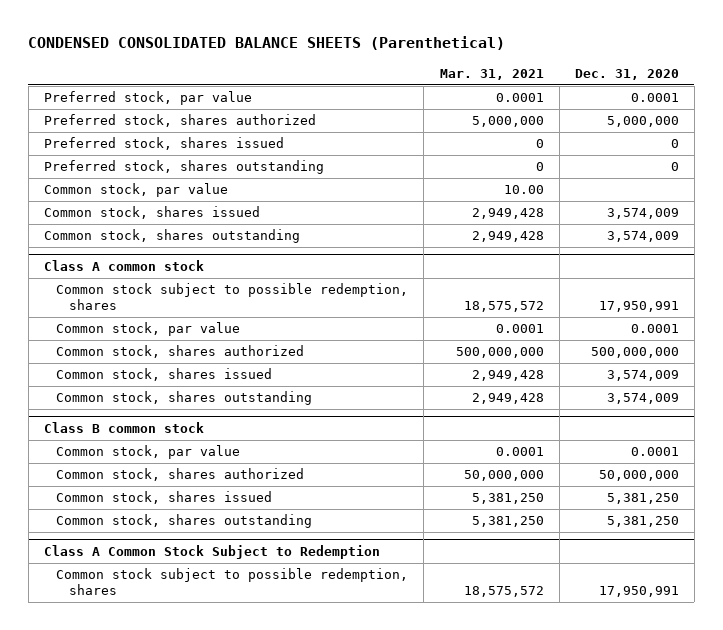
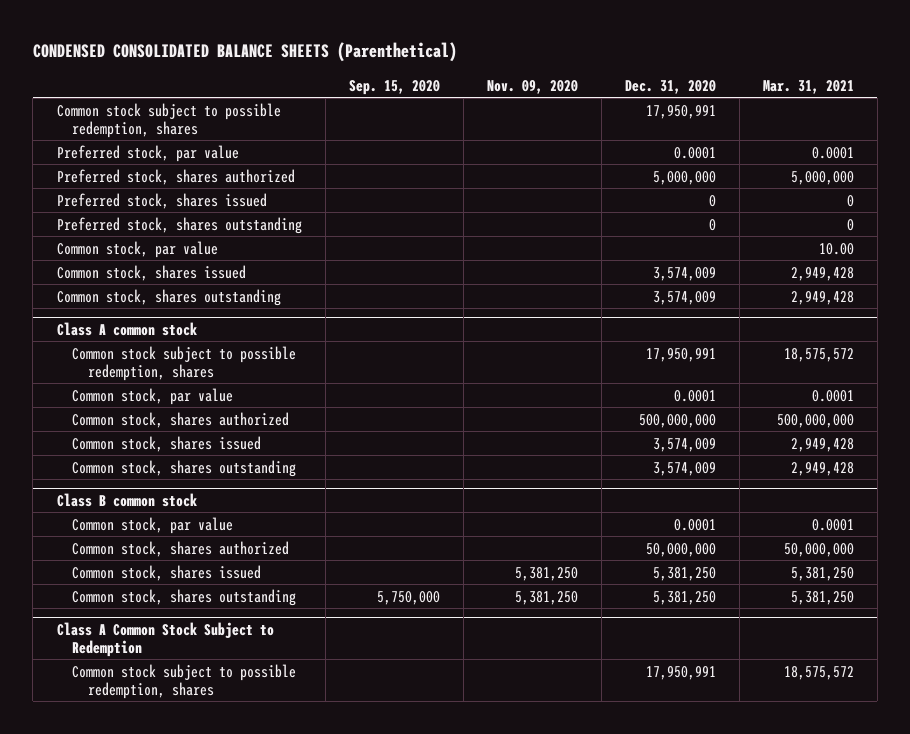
- | Mar. 31, 2021 | Dec. 31, 2020
+ | Sep. 15, 2020 | Nov. 09, 2020 | Dec. 31, 2020 | Mar. 31, 2021
+ Common stock subject to possible redemption, shares | | | 17,950,991 |

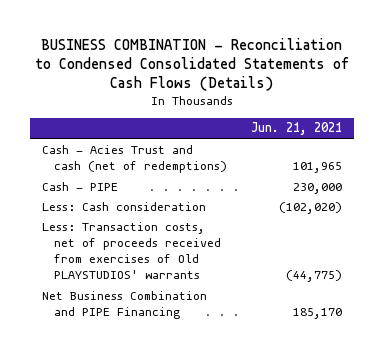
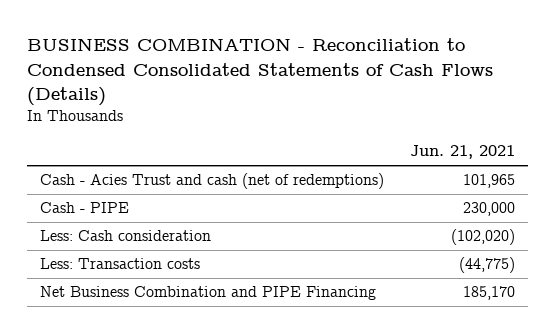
- Less: Transaction costs, net of proceeds received from exercises of Old PLAYSTUDIOS' warrants | (44,775)
+ Less: Transaction costs | (44,775)

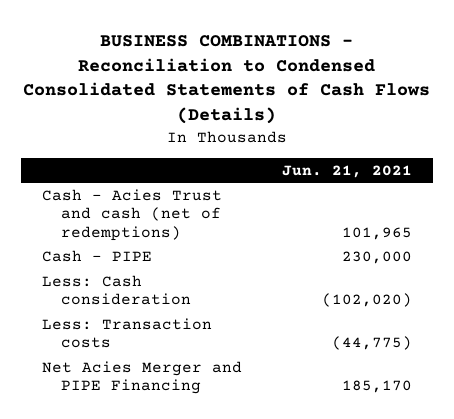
- BUSINESS COMBINATION - Reconciliation to Condensed Consolidated Statements of Cash Flows (Details)
+ BUSINESS COMBINATIONS - Reconciliation to Condensed Consolidated Statements of Cash Flows (Details)
- Net Business Combination and PIPE Financing | 185,170
+ Net Acies Merger and PIPE Financing | 185,170

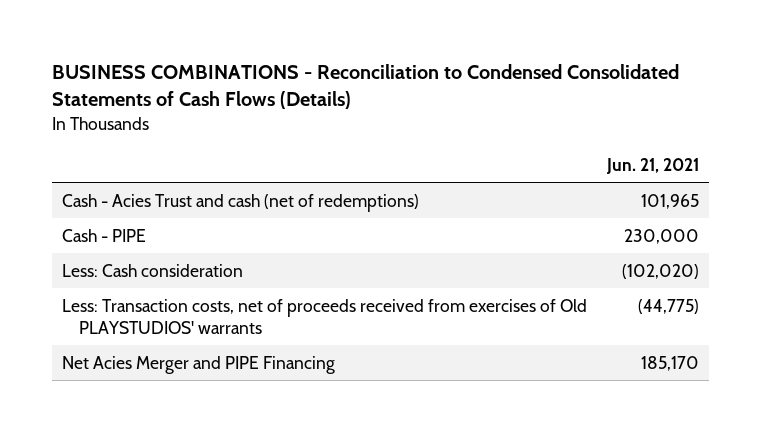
- Less: Transaction costs | (44,775)
+ Less: Transaction costs, net of proceeds received from exercises of Old PLAYSTUDIOS' warrants | (44,775)

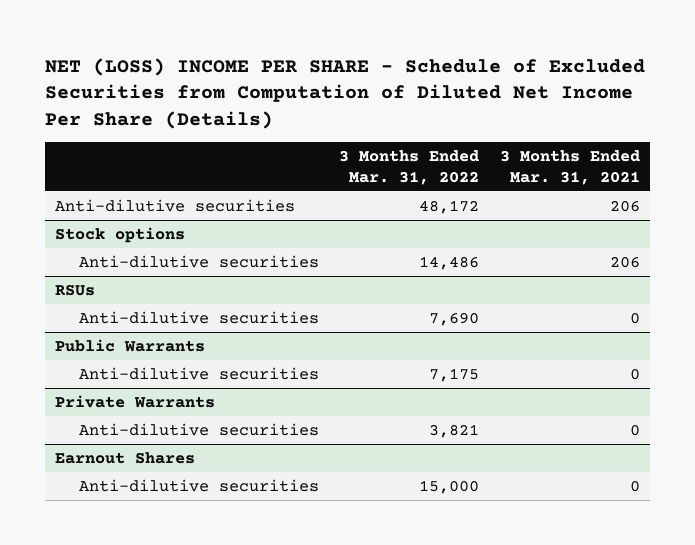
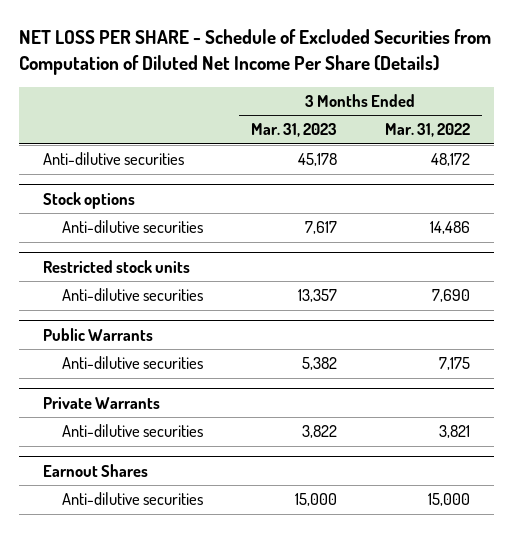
- NET (LOSS) INCOME PER SHARE - Schedule of Excluded Securities from Computation of Diluted Net Income Per Share (Details)
+ NET LOSS PER SHARE - Schedule of Excluded Securities from Computation of Diluted Net Income Per Share (Details)
- | 3 Months Ended Mar. 31, 2022 | 3 Months Ended Mar. 31, 2021
+ | 3 Months Ended Mar. 31, 2023 | 3 Months Ended Mar. 31, 2022
- RSUs
+ Restricted stock units

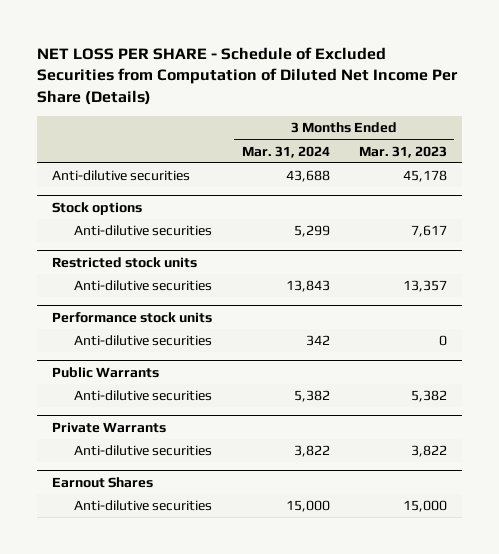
- | 3 Months Ended Mar. 31, 2023 | 3 Months Ended Mar. 31, 2022
+ | 3 Months Ended Mar. 31, 2024 | 3 Months Ended Mar. 31, 2023
+ Performance stock units
+ Anti-dilutive securities | 342 | 0

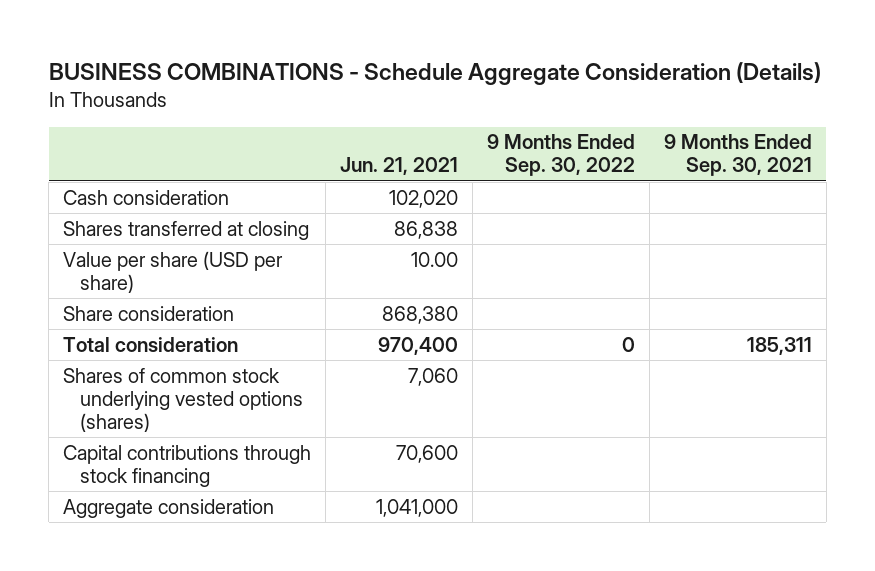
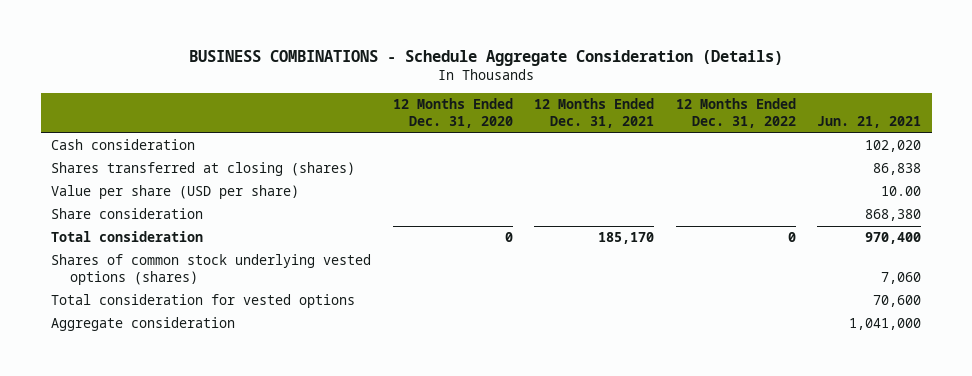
- | Jun. 21, 2021 | 9 Months Ended Sep. 30, 2022 | 9 Months Ended Sep. 30, 2021
+ | 12 Months Ended Dec. 31, 2020 | 12 Months Ended Dec. 31, 2021 | 12 Months Ended Dec. 31, 2022 | Jun. 21, 2021
- Shares transferred at closing | 86,838 | |
+ Shares transferred at closing (shares) | | | | 86,838
- Capital contributions through stock financing | 70,600 | |
+ Total consideration for vested options | | | | 70,600

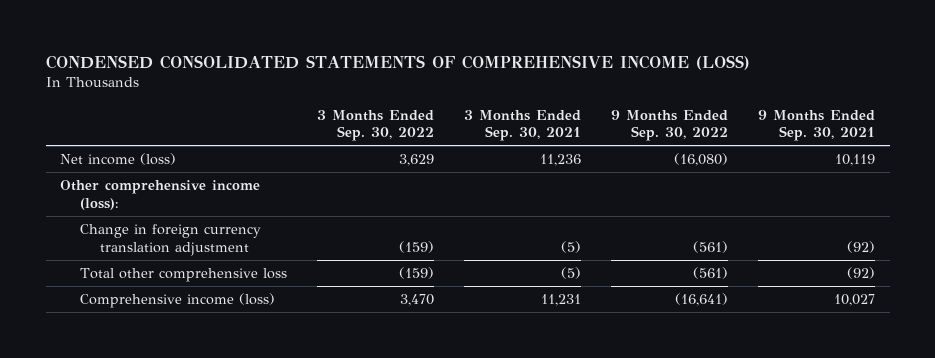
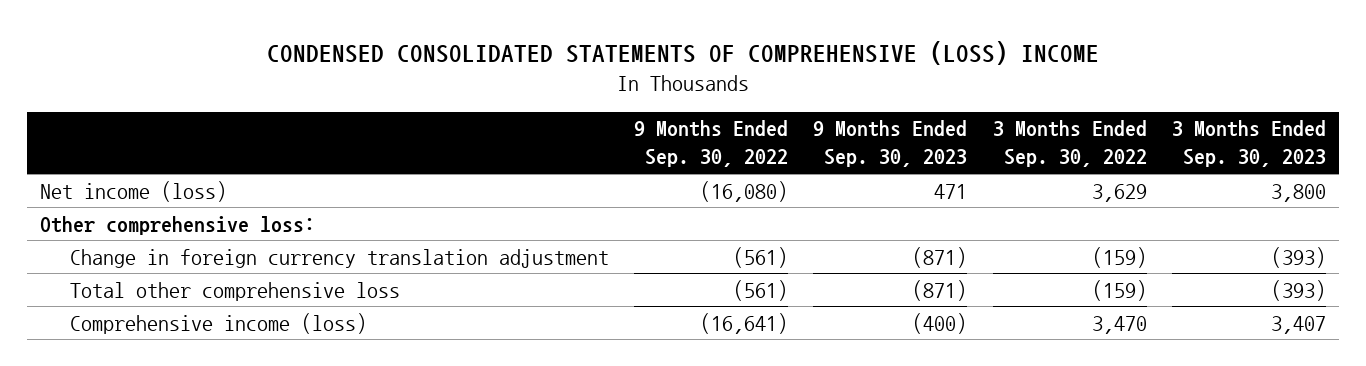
- CONDENSED CONSOLIDATED STATEMENTS OF COMPREHENSIVE INCOME (LOSS)
+ CONDENSED CONSOLIDATED STATEMENTS OF COMPREHENSIVE (LOSS) INCOME
- | 3 Months Ended Sep. 30, 2022 | 3 Months Ended Sep. 30, 2021 | 9 Months Ended Sep. 30, 2022 | 9 Months Ended Sep. 30, 2021
+ | 9 Months Ended Sep. 30, 2022 | 9 Months Ended Sep. 30, 2023 | 3 Months Ended Sep. 30, 2022 | 3 Months Ended Sep. 30, 2023
- Other comprehensive income (loss):
+ Other comprehensive loss:

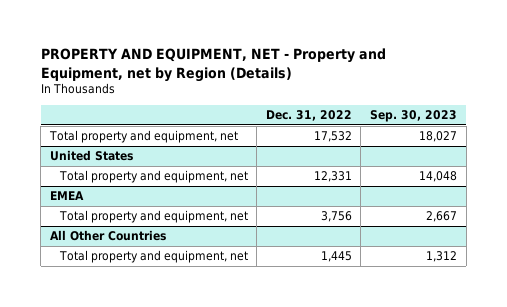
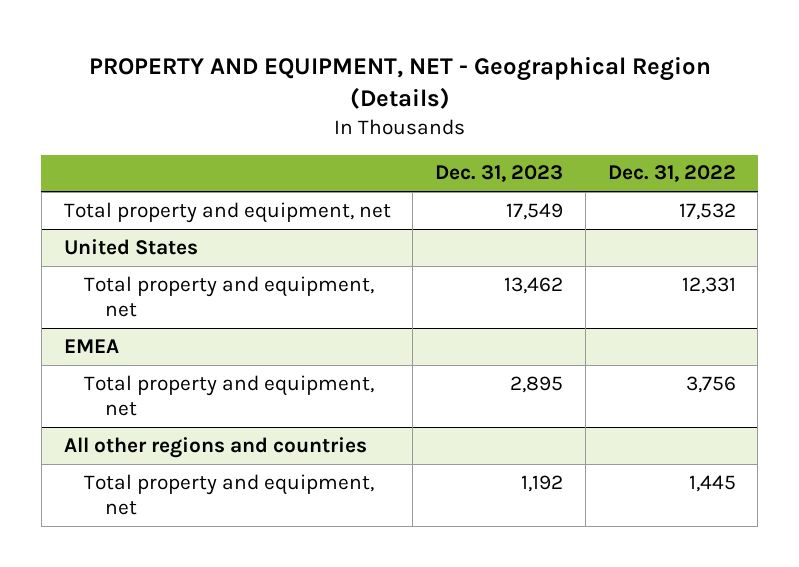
- PROPERTY AND EQUIPMENT, NET - Property and Equipment, net by Region (Details)
+ PROPERTY AND EQUIPMENT, NET - Geographical Region (Details)
- | Dec. 31, 2022 | Sep. 30, 2023
+ | Dec. 31, 2023 | Dec. 31, 2022
- All Other Countries
+ All other regions and countries

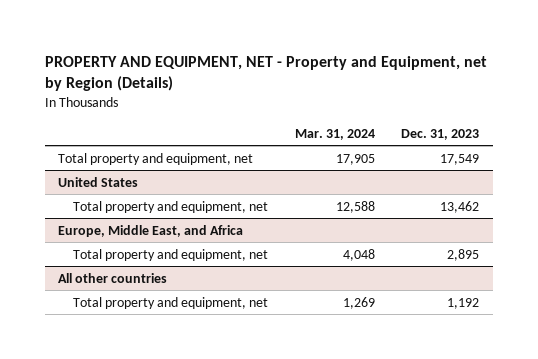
- PROPERTY AND EQUIPMENT, NET - Geographical Region (Details)
+ PROPERTY AND EQUIPMENT, NET - Property and Equipment, net by Region (Details)
- | Dec. 31, 2023 | Dec. 31, 2022
+ | Mar. 31, 2024 | Dec. 31, 2023
- EMEA
+ Europe, Middle East, and Africa
- All other regions and countries
+ All other countries

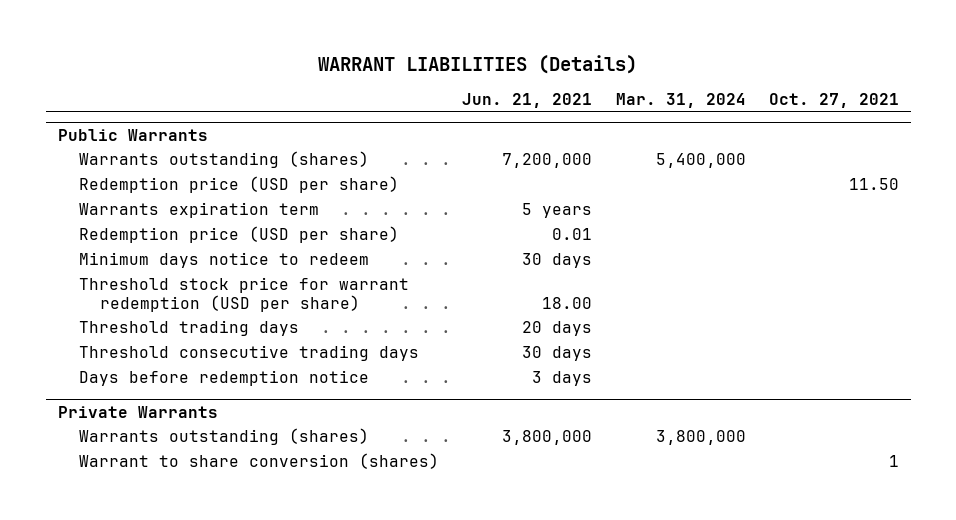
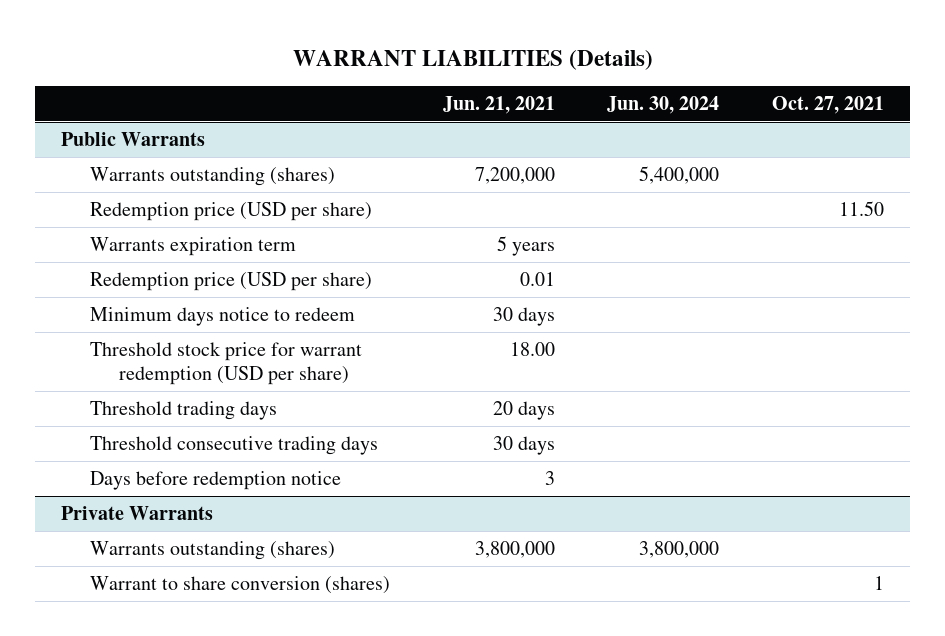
- | Jun. 21, 2021 | Mar. 31, 2024 | Oct. 27, 2021
+ | Jun. 21, 2021 | Jun. 30, 2024 | Oct. 27, 2021
@ Public Warrants
- Days before redemption notice | 3 days | |
+ Days before redemption notice | 3 | |

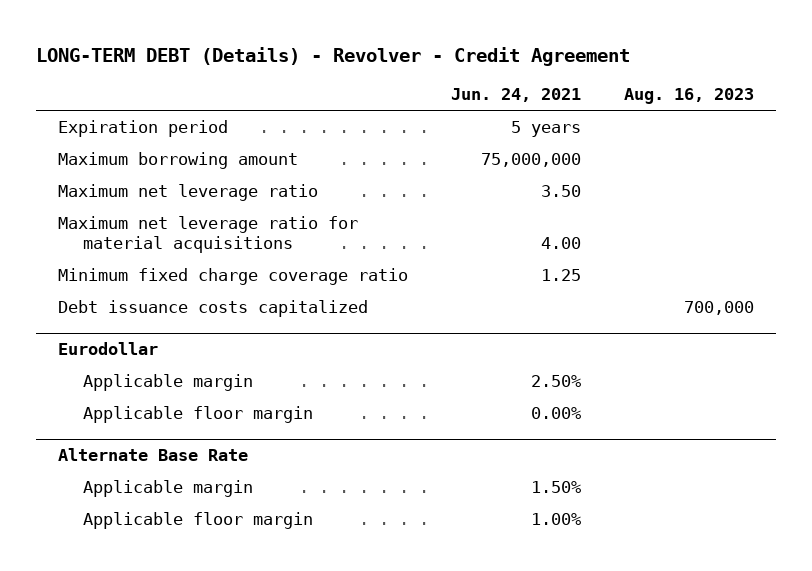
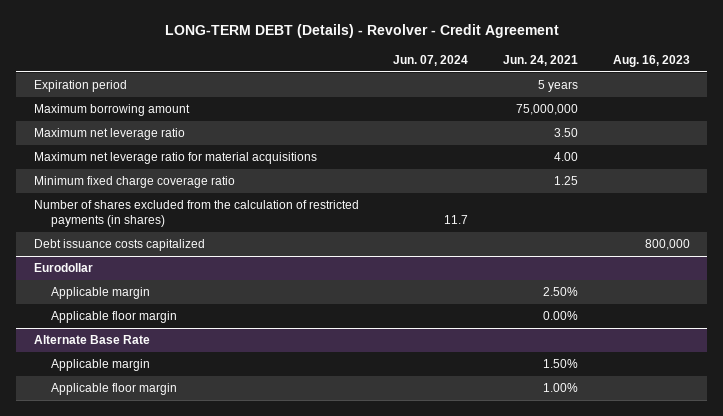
- | Jun. 24, 2021 | Aug. 16, 2023
+ | Jun. 07, 2024 | Jun. 24, 2021 | Aug. 16, 2023
- Debt issuance costs capitalized | | 700,000
+ Number of shares excluded from the calculation of restricted payments (in shares) | 11.7 | |
+ Debt issuance costs capitalized | | | 800,000

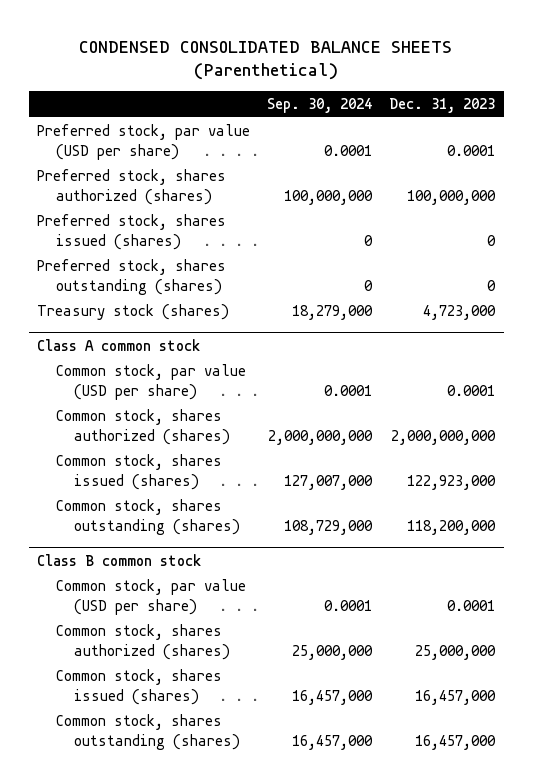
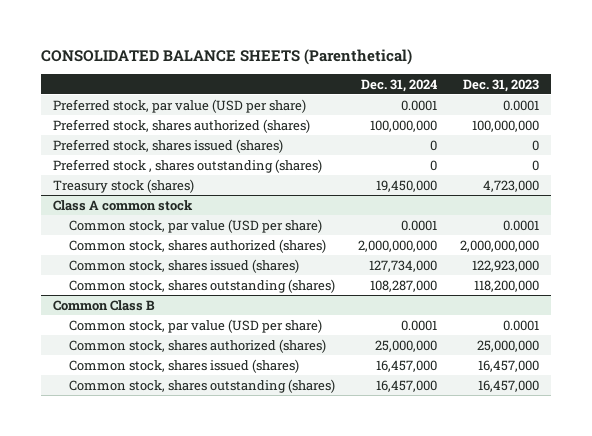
- CONDENSED CONSOLIDATED BALANCE SHEETS (Parenthetical)
+ CONSOLIDATED BALANCE SHEETS (Parenthetical)
- | Sep. 30, 2024 | Dec. 31, 2023
+ | Dec. 31, 2024 | Dec. 31, 2023
- Preferred stock, shares outstanding (shares) | 0 | 0
+ Preferred stock , shares outstanding (shares) | 0 | 0
- Class B common stock
+ Common Class B

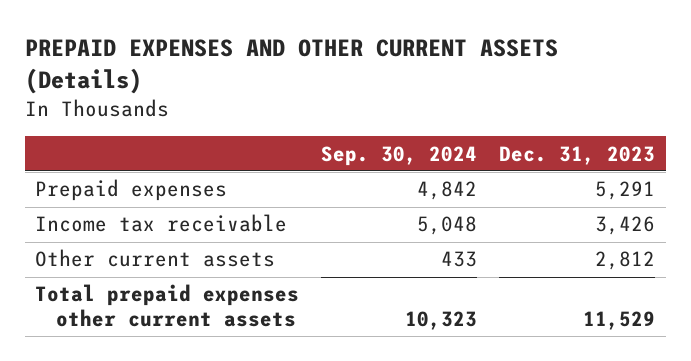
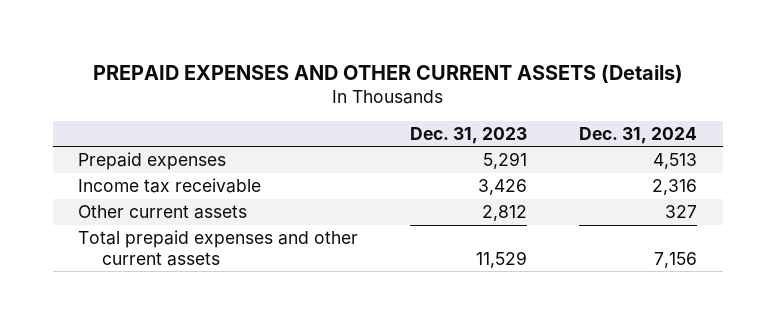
- | Sep. 30, 2024 | Dec. 31, 2023
+ | Dec. 31, 2023 | Dec. 31, 2024
- Total prepaid expenses other current assets | 10,323 | 11,529
+ Total prepaid expenses and other current assets | 11,529 | 7,156

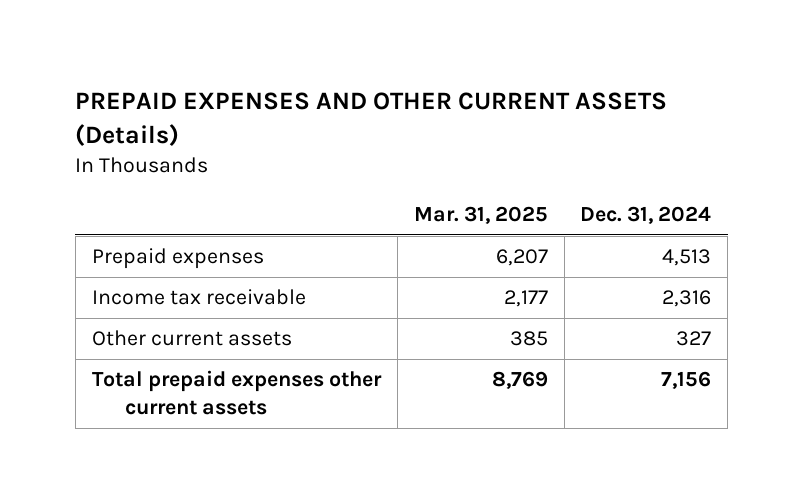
- | Dec. 31, 2023 | Dec. 31, 2024
+ | Mar. 31, 2025 | Dec. 31, 2024
- Total prepaid expenses and other current assets | 11,529 | 7,156
+ Total prepaid expenses other current assets | 8,769 | 7,156

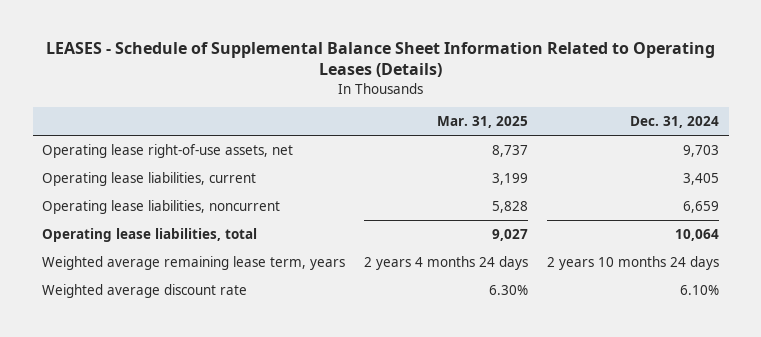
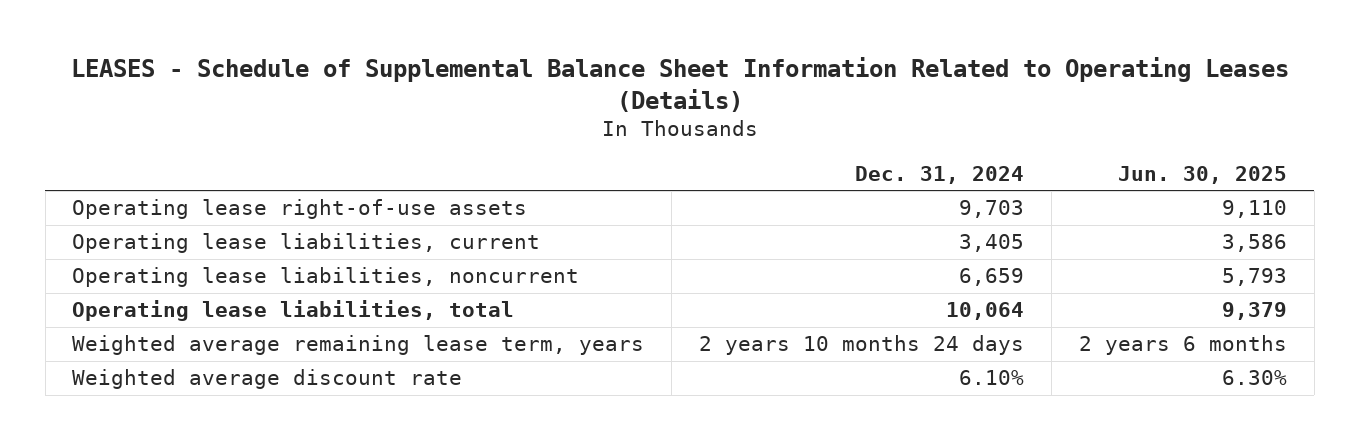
- | Mar. 31, 2025 | Dec. 31, 2024
+ | Dec. 31, 2024 | Jun. 30, 2025
- Operating lease right-of-use assets, net | 8,737 | 9,703
+ Operating lease right-of-use assets | 9,703 | 9,110

